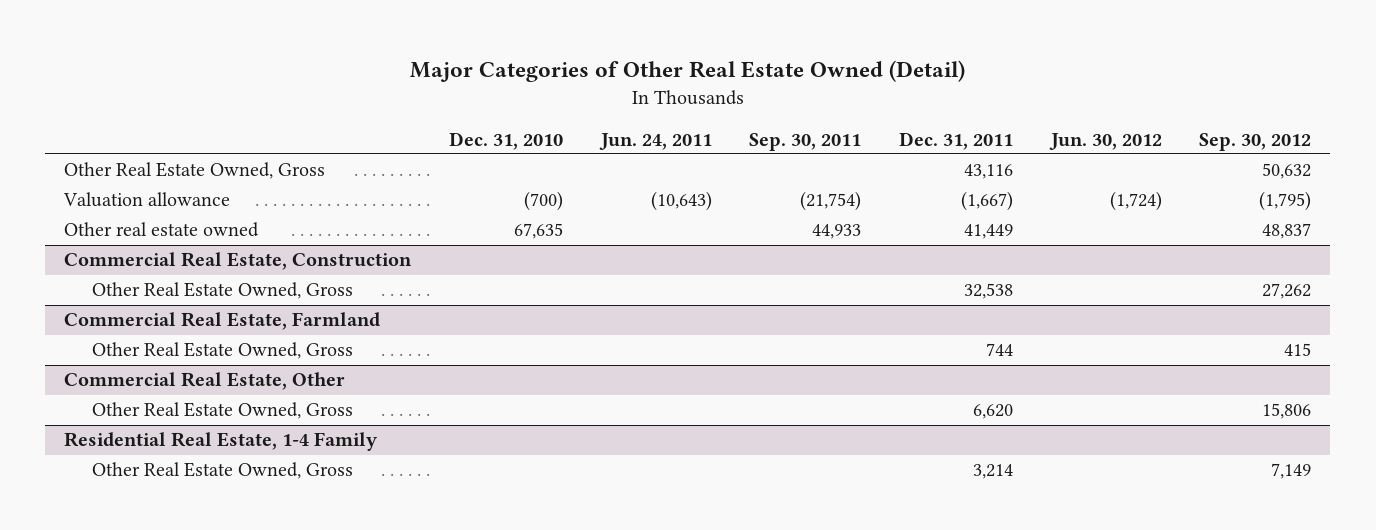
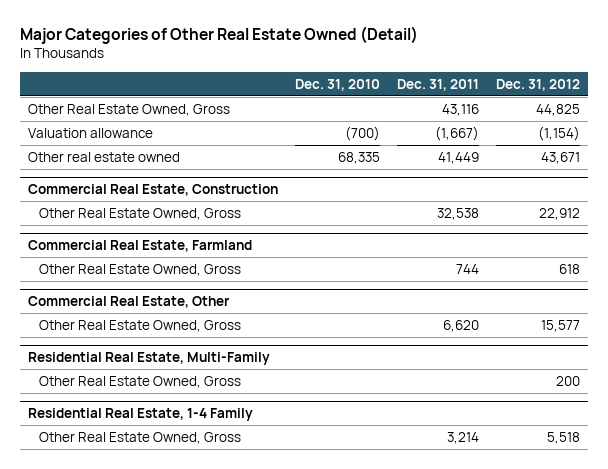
- | Dec. 31, 2010 | Jun. 24, 2011 | Sep. 30, 2011 | Dec. 31, 2011 | Jun. 30, 2012 | Sep. 30, 2012
+ | Dec. 31, 2010 | Dec. 31, 2011 | Dec. 31, 2012
- Other real estate owned | 67,635 | | 44,933 | 41,449 | | 48,837
+ Other real estate owned | 68,335 | 41,449 | 43,671
+ Residential Real Estate, Multi-Family
+ Other Real Estate Owned, Gross | | | 200

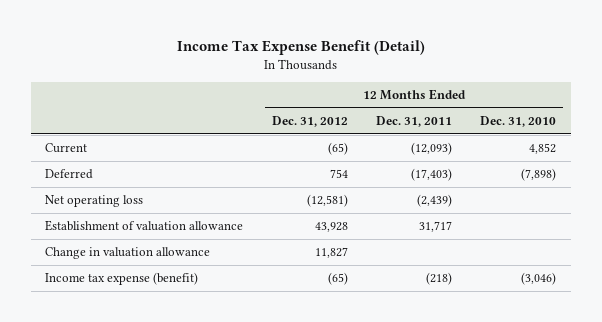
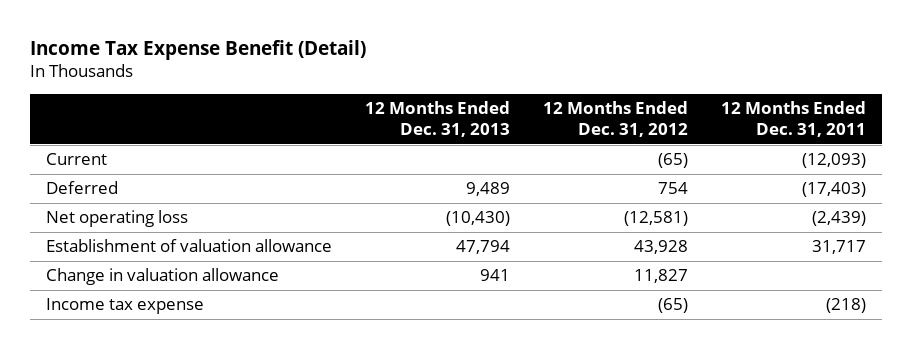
- | 12 Months Ended Dec. 31, 2012 | 12 Months Ended Dec. 31, 2011 | 12 Months Ended Dec. 31, 2010
+ | 12 Months Ended Dec. 31, 2013 | 12 Months Ended Dec. 31, 2012 | 12 Months Ended Dec. 31, 2011
- Income tax expense (benefit) | (65) | (218) | (3,046)
+ Income tax expense | | (65) | (218)

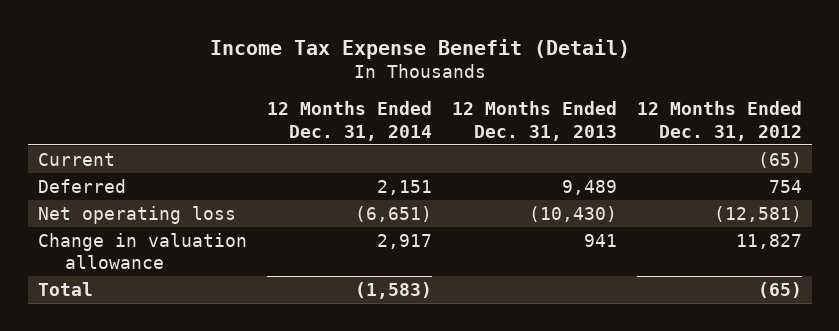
- | 12 Months Ended Dec. 31, 2013 | 12 Months Ended Dec. 31, 2012 | 12 Months Ended Dec. 31, 2011
+ | 12 Months Ended Dec. 31, 2014 | 12 Months Ended Dec. 31, 2013 | 12 Months Ended Dec. 31, 2012
- Establishment of valuation allowance | 47,794 | 43,928 | 31,717
- Income tax expense | | (65) | (218)
+ Total | (1,583) | | (65)

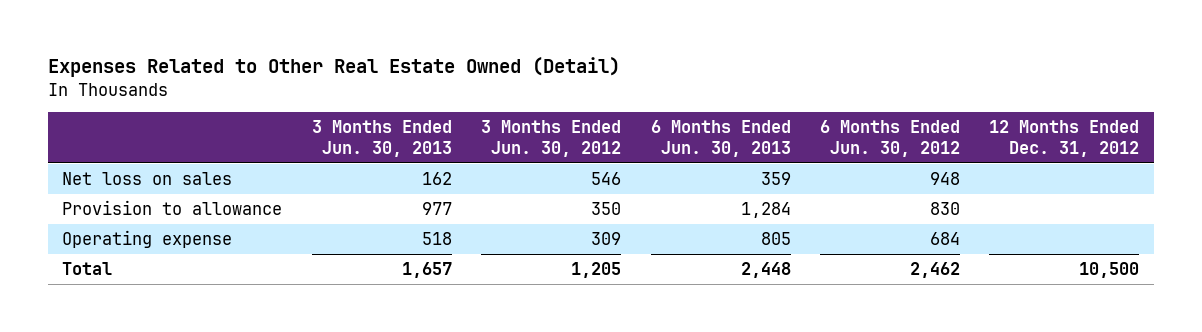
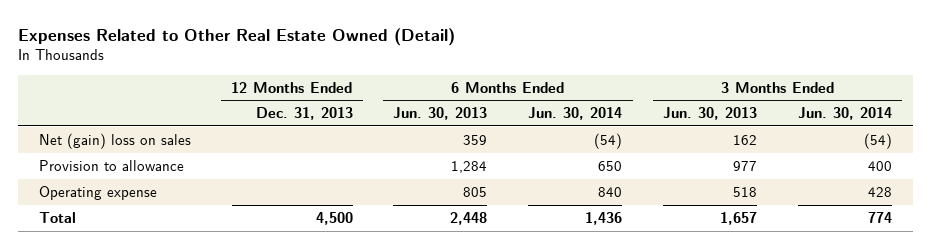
- | 3 Months Ended Jun. 30, 2013 | 3 Months Ended Jun. 30, 2012 | 6 Months Ended Jun. 30, 2013 | 6 Months Ended Jun. 30, 2012 | 12 Months Ended Dec. 31, 2012
+ | 12 Months Ended Dec. 31, 2013 | 6 Months Ended Jun. 30, 2013 | 6 Months Ended Jun. 30, 2014 | 3 Months Ended Jun. 30, 2013 | 3 Months Ended Jun. 30, 2014
- Net loss on sales | 162 | 546 | 359 | 948 |
+ Net (gain) loss on sales | | 359 | (54) | 162 | (54)

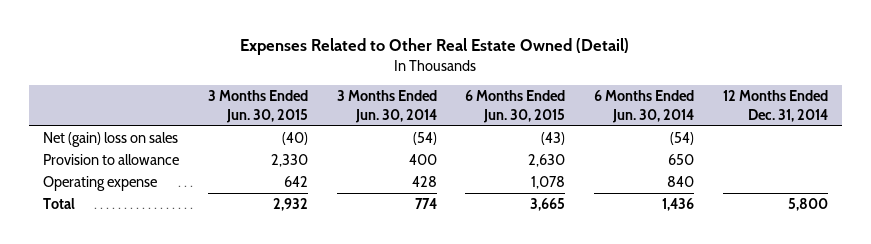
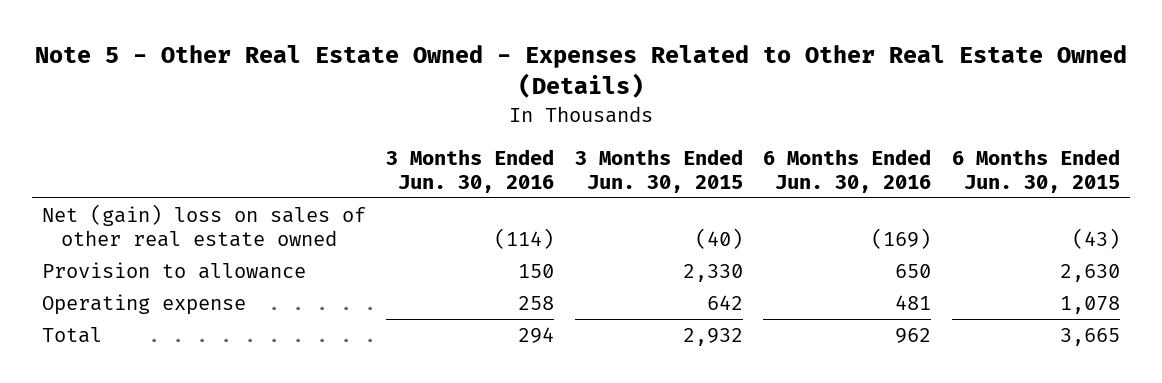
- Expenses Related to Other Real Estate Owned (Detail)
+ Note 5 - Other Real Estate Owned - Expenses Related to Other Real Estate Owned (Details)
- | 3 Months Ended Jun. 30, 2015 | 3 Months Ended Jun. 30, 2014 | 6 Months Ended Jun. 30, 2015 | 6 Months Ended Jun. 30, 2014 | 12 Months Ended Dec. 31, 2014
+ | 3 Months Ended Jun. 30, 2016 | 3 Months Ended Jun. 30, 2015 | 6 Months Ended Jun. 30, 2016 | 6 Months Ended Jun. 30, 2015
- Net (gain) loss on sales | (40) | (54) | (43) | (54) |
+ Net (gain) loss on sales of other real estate owned | (114) | (40) | (169) | (43)

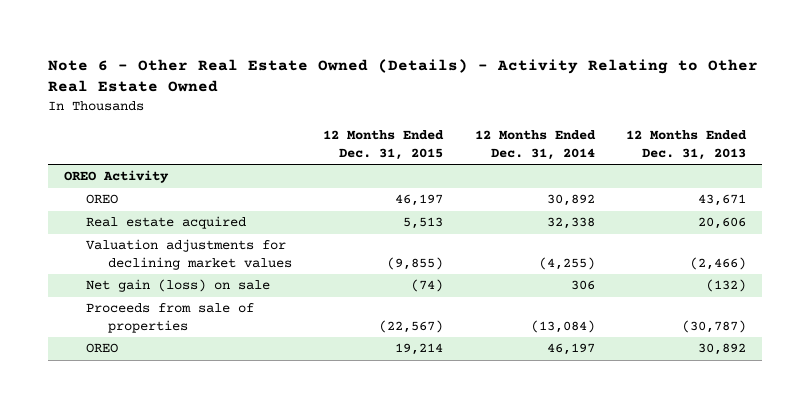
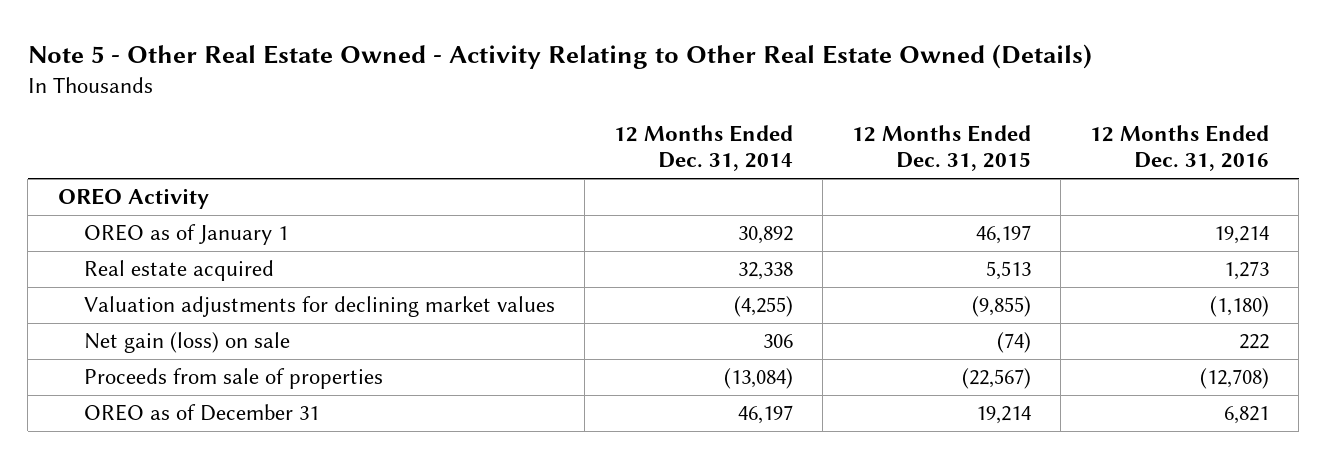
- Note 6 - Other Real Estate Owned (Details) - Activity Relating to Other Real Estate Owned
+ Note 5 - Other Real Estate Owned - Activity Relating to Other Real Estate Owned (Details)
- | 12 Months Ended Dec. 31, 2015 | 12 Months Ended Dec. 31, 2014 | 12 Months Ended Dec. 31, 2013
+ | 12 Months Ended Dec. 31, 2014 | 12 Months Ended Dec. 31, 2015 | 12 Months Ended Dec. 31, 2016
- OREO | 46,197 | 30,892 | 43,671
+ OREO as of January 1 | 30,892 | 46,197 | 19,214
- OREO | 19,214 | 46,197 | 30,892
+ OREO as of December 31 | 46,197 | 19,214 | 6,821

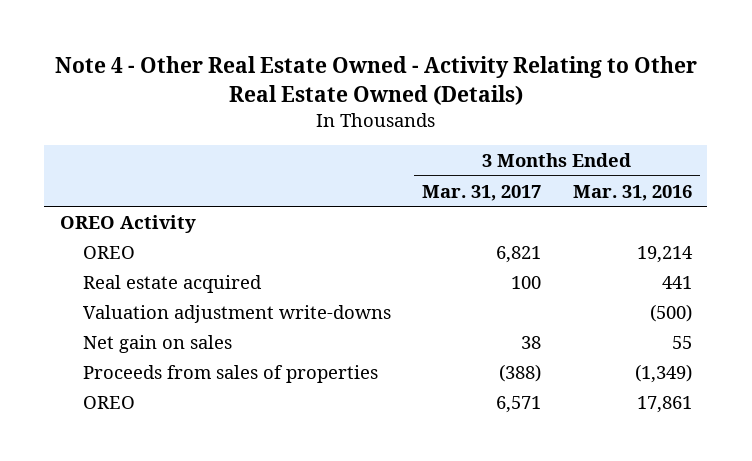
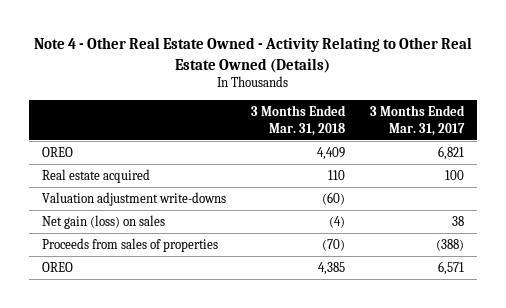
- | 3 Months Ended Mar. 31, 2017 | 3 Months Ended Mar. 31, 2016
+ | 3 Months Ended Mar. 31, 2018 | 3 Months Ended Mar. 31, 2017
- OREO Activity
- Net gain on sales | 38 | 55
+ Net gain (loss) on sales | (4) | 38

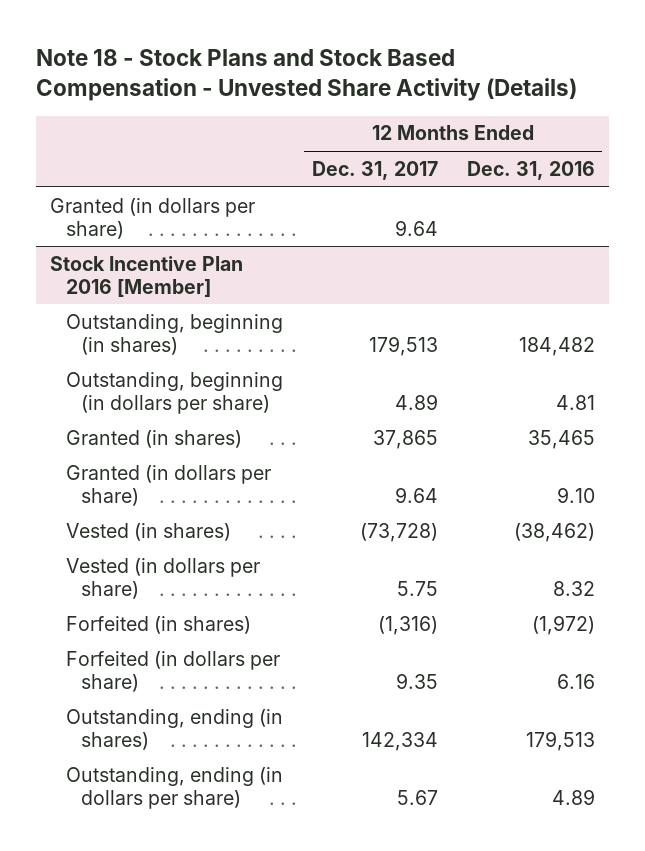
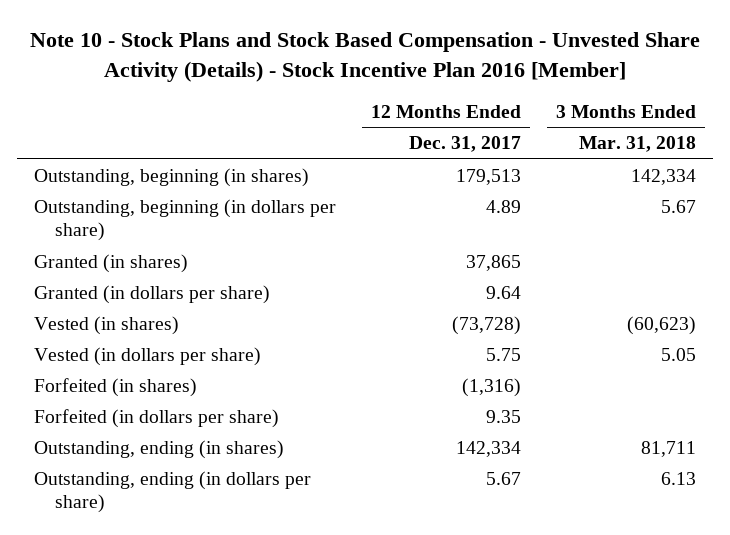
- Note 18 - Stock Plans and Stock Based Compensation - Unvested Share Activity (Details)
+ Note 10 - Stock Plans and Stock Based Compensation - Unvested Share Activity (Details) - Stock Incentive Plan 2016 [Member]
- | 12 Months Ended Dec. 31, 2017 | 12 Months Ended Dec. 31, 2016
+ | 12 Months Ended Dec. 31, 2017 | 3 Months Ended Mar. 31, 2018
- Granted (in dollars per share) | 9.64 |
- Stock Incentive Plan 2016 [Member]

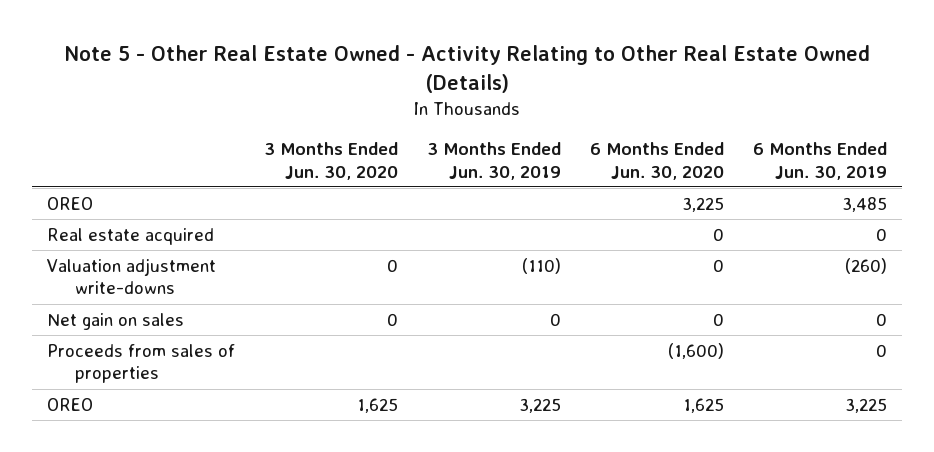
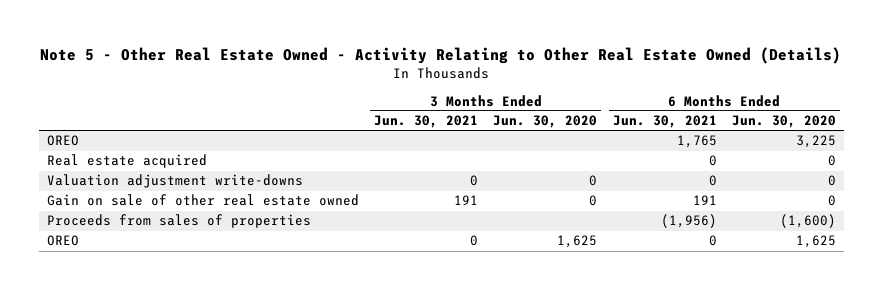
- | 3 Months Ended Jun. 30, 2020 | 3 Months Ended Jun. 30, 2019 | 6 Months Ended Jun. 30, 2020 | 6 Months Ended Jun. 30, 2019
+ | 3 Months Ended Jun. 30, 2021 | 3 Months Ended Jun. 30, 2020 | 6 Months Ended Jun. 30, 2021 | 6 Months Ended Jun. 30, 2020
- Net gain on sales | 0 | 0 | 0 | 0
+ Gain on sale of other real estate owned | 191 | 0 | 191 | 0

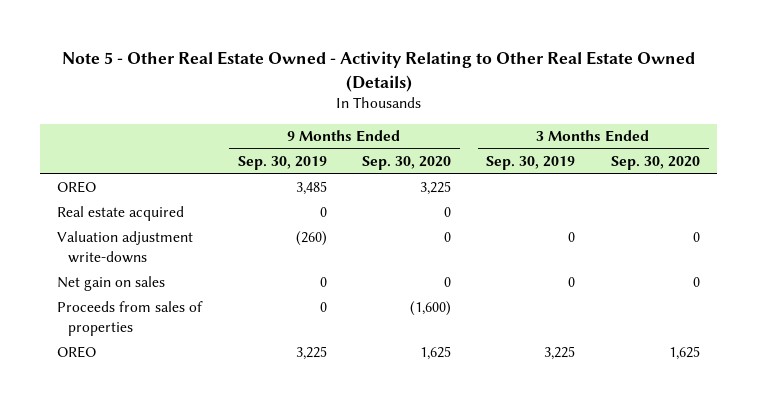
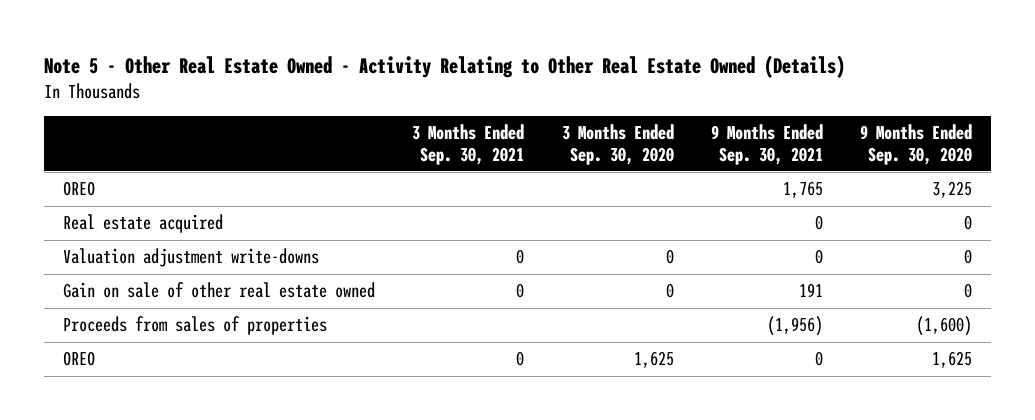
- | 9 Months Ended Sep. 30, 2019 | 9 Months Ended Sep. 30, 2020 | 3 Months Ended Sep. 30, 2019 | 3 Months Ended Sep. 30, 2020
+ | 3 Months Ended Sep. 30, 2021 | 3 Months Ended Sep. 30, 2020 | 9 Months Ended Sep. 30, 2021 | 9 Months Ended Sep. 30, 2020
- Net gain on sales | 0 | 0 | 0 | 0
+ Gain on sale of other real estate owned | 0 | 0 | 191 | 0

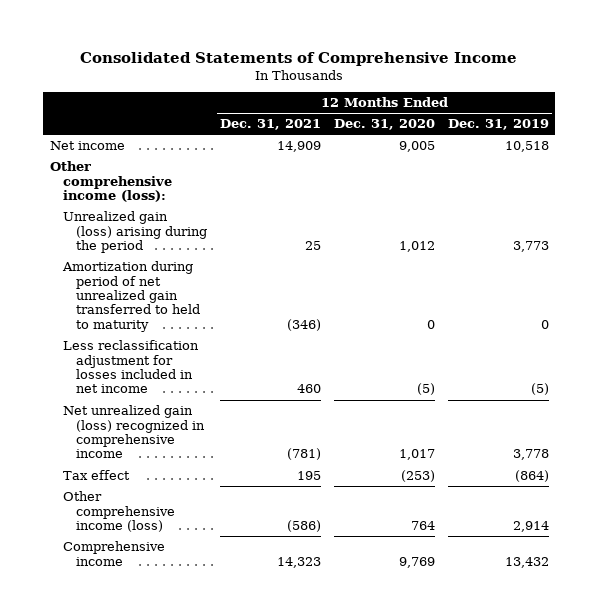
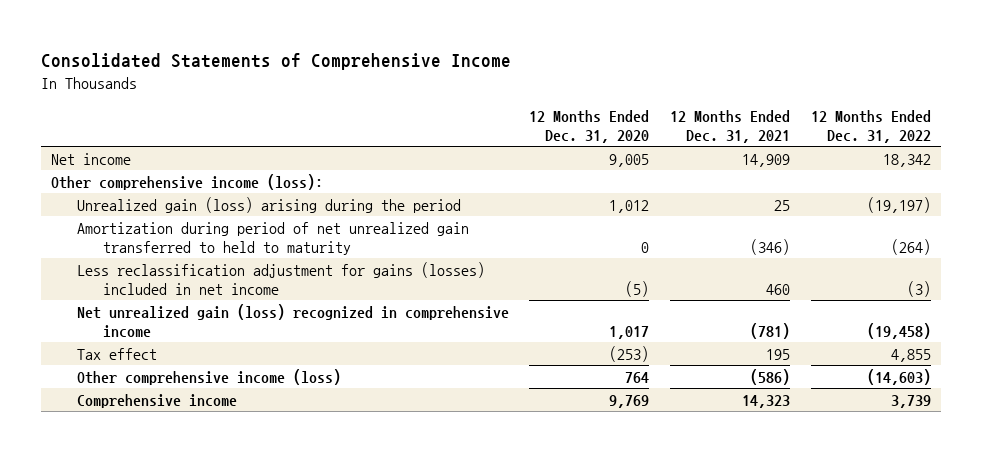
- | 12 Months Ended Dec. 31, 2021 | 12 Months Ended Dec. 31, 2020 | 12 Months Ended Dec. 31, 2019
+ | 12 Months Ended Dec. 31, 2020 | 12 Months Ended Dec. 31, 2021 | 12 Months Ended Dec. 31, 2022
- Less reclassification adjustment for losses included in net income | 460 | (5) | (5)
+ Less reclassification adjustment for gains (losses) included in net income | (5) | 460 | (3)

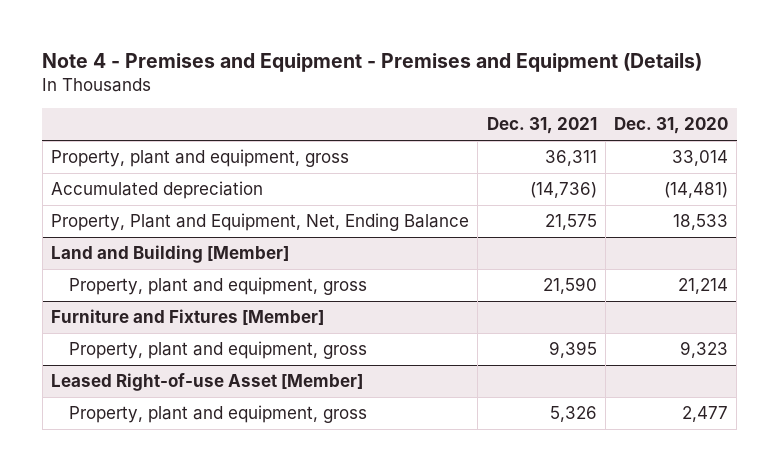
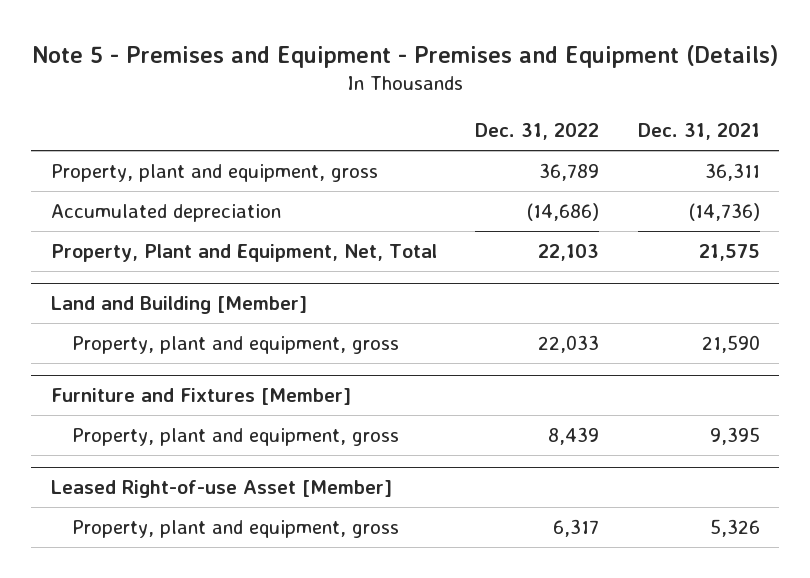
- Note 4 - Premises and Equipment - Premises and Equipment (Details)
+ Note 5 - Premises and Equipment - Premises and Equipment (Details)
- | Dec. 31, 2021 | Dec. 31, 2020
+ | Dec. 31, 2022 | Dec. 31, 2021
- Property, Plant and Equipment, Net, Ending Balance | 21,575 | 18,533
+ Property, Plant and Equipment, Net, Total | 22,103 | 21,575

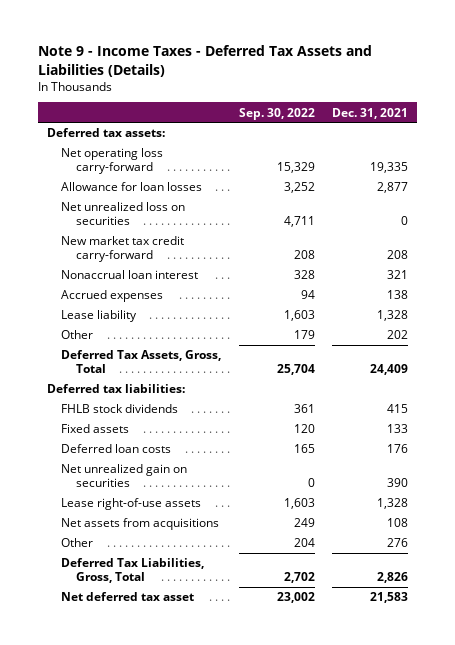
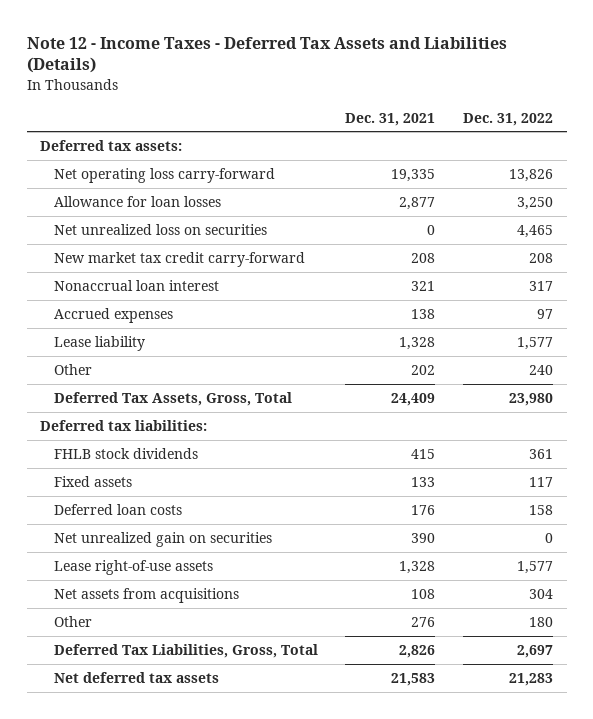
- Note 9 - Income Taxes - Deferred Tax Assets and Liabilities (Details)
+ Note 12 - Income Taxes - Deferred Tax Assets and Liabilities (Details)
- | Sep. 30, 2022 | Dec. 31, 2021
+ | Dec. 31, 2021 | Dec. 31, 2022
- Net deferred tax asset | 23,002 | 21,583
+ Net deferred tax assets | 21,583 | 21,283

